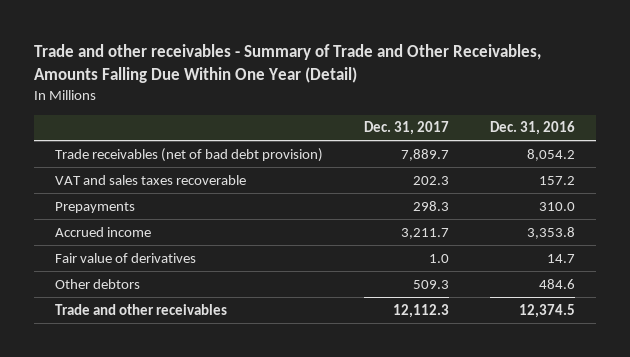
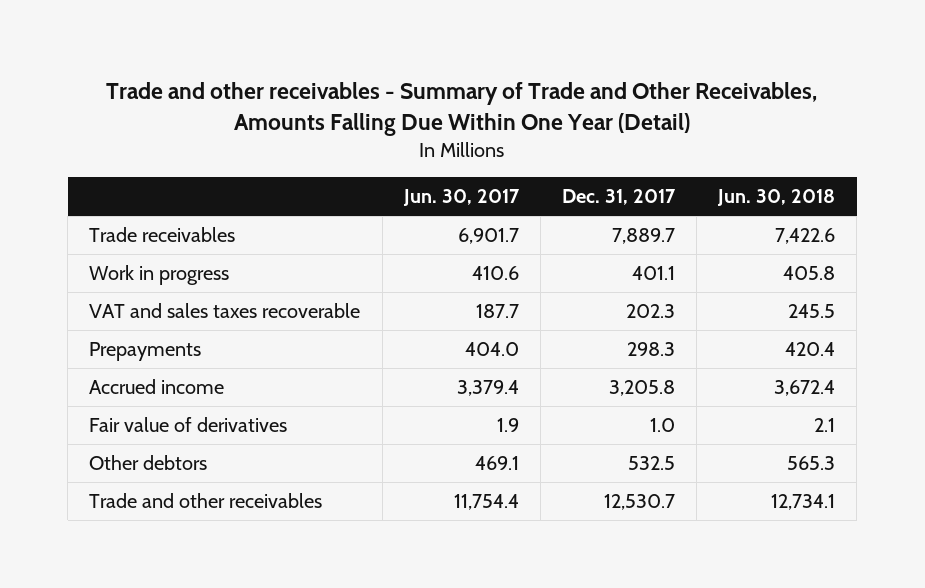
- | Dec. 31, 2017 | Dec. 31, 2016
+ | Jun. 30, 2017 | Dec. 31, 2017 | Jun. 30, 2018
- Trade receivables (net of bad debt provision) | 7,889.7 | 8,054.2
+ Trade receivables | 6,901.7 | 7,889.7 | 7,422.6
+ Work in progress | 410.6 | 401.1 | 405.8
- Accrued income | 3,211.7 | 3,353.8
+ Accrued income | 3,379.4 | 3,205.8 | 3,672.4
- Other debtors | 509.3 | 484.6
- Trade and other receivables | 12,112.3 | 12,374.5
+ Other debtors | 469.1 | 532.5 | 565.3
+ Trade and other receivables | 11,754.4 | 12,530.7 | 12,734.1

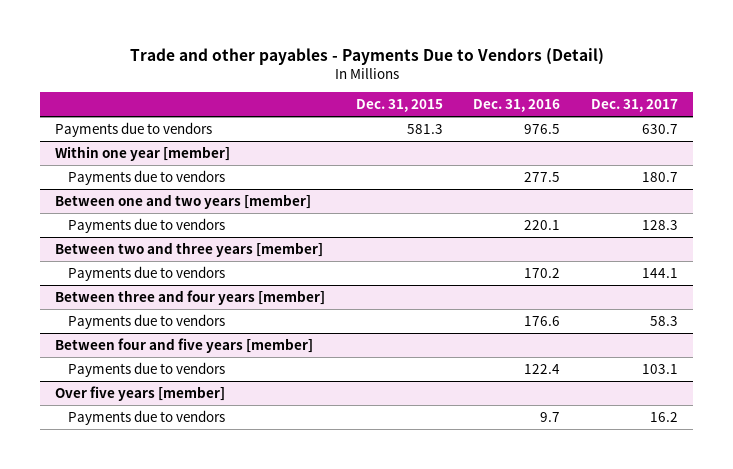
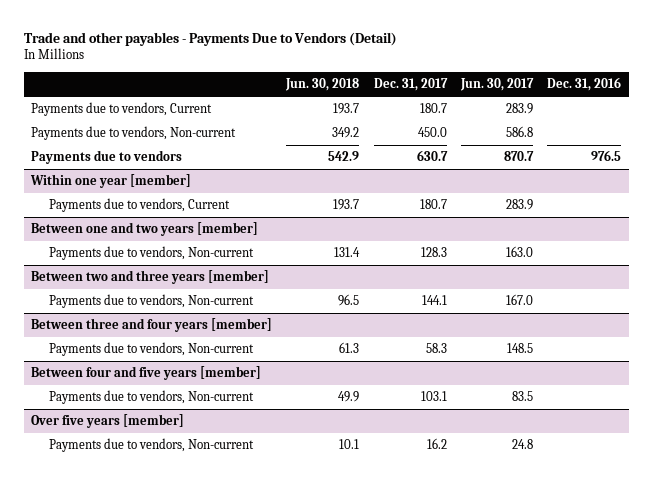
- | Dec. 31, 2015 | Dec. 31, 2016 | Dec. 31, 2017
+ | Jun. 30, 2018 | Dec. 31, 2017 | Jun. 30, 2017 | Dec. 31, 2016
+ Payments due to vendors, Current | 193.7 | 180.7 | 283.9 |
+ Payments due to vendors, Non-current | 349.2 | 450.0 | 586.8 |
@ Within one year [member]
- Payments due to vendors | | 277.5 | 180.7
+ Payments due to vendors, Current | 193.7 | 180.7 | 283.9 |
@ Between one and two years [member]
- Payments due to vendors | | 220.1 | 128.3
+ Payments due to vendors, Non-current | 131.4 | 128.3 | 163.0 |
@ Between two and three years [member]
- Payments due to vendors | | 170.2 | 144.1
+ Payments due to vendors, Non-current | 96.5 | 144.1 | 167.0 |
@ Between three and four years [member]
- Payments due to vendors | | 176.6 | 58.3
+ Payments due to vendors, Non-current | 61.3 | 58.3 | 148.5 |
@ Between four and five years [member]
- Payments due to vendors | | 122.4 | 103.1
+ Payments due to vendors, Non-current | 49.9 | 103.1 | 83.5 |
@ Over five years [member]
- Payments due to vendors | | 9.7 | 16.2
+ Payments due to vendors, Non-current | 10.1 | 16.2 | 24.8 |

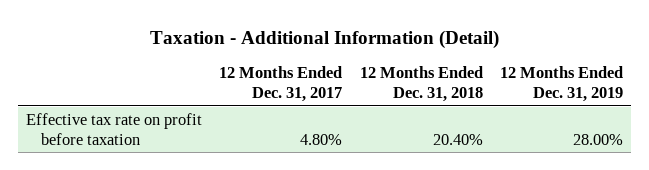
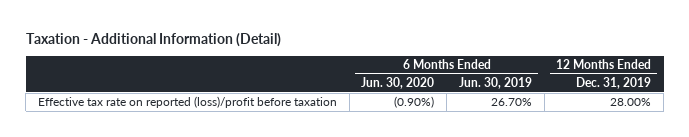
- | 12 Months Ended Dec. 31, 2017 | 12 Months Ended Dec. 31, 2018 | 12 Months Ended Dec. 31, 2019
+ | 6 Months Ended Jun. 30, 2020 | 6 Months Ended Jun. 30, 2019 | 12 Months Ended Dec. 31, 2019
- Effective tax rate on profit before taxation | 4.80% | 20.40% | 28.00%
+ Effective tax rate on reported (loss)/profit before taxation | (0.90%) | 26.70% | 28.00%

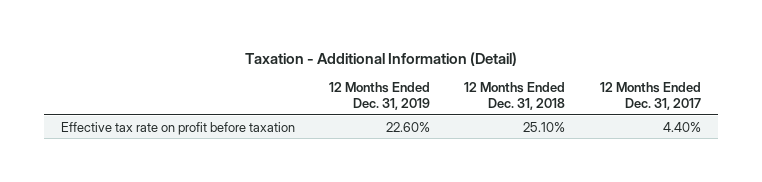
- | 6 Months Ended Jun. 30, 2020 | 6 Months Ended Jun. 30, 2019 | 12 Months Ended Dec. 31, 2019
+ | 12 Months Ended Dec. 31, 2019 | 12 Months Ended Dec. 31, 2018 | 12 Months Ended Dec. 31, 2017
- Effective tax rate on reported (loss)/profit before taxation | (0.90%) | 26.70% | 28.00%
+ Effective tax rate on profit before taxation | 22.60% | 25.10% | 4.40%

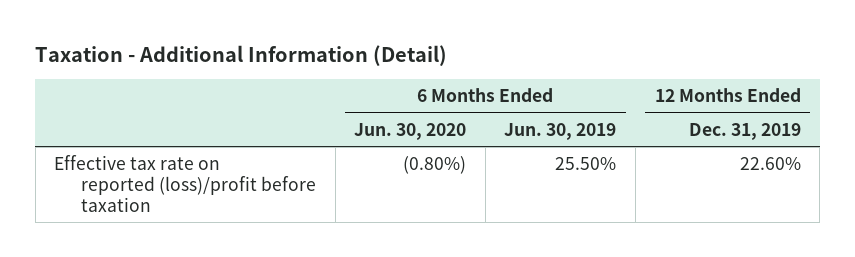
- | 12 Months Ended Dec. 31, 2019 | 12 Months Ended Dec. 31, 2018 | 12 Months Ended Dec. 31, 2017
+ | 6 Months Ended Jun. 30, 2020 | 6 Months Ended Jun. 30, 2019 | 12 Months Ended Dec. 31, 2019
- Effective tax rate on profit before taxation | 22.60% | 25.10% | 4.40%
+ Effective tax rate on reported (loss)/profit before taxation | (0.80%) | 25.50% | 22.60%

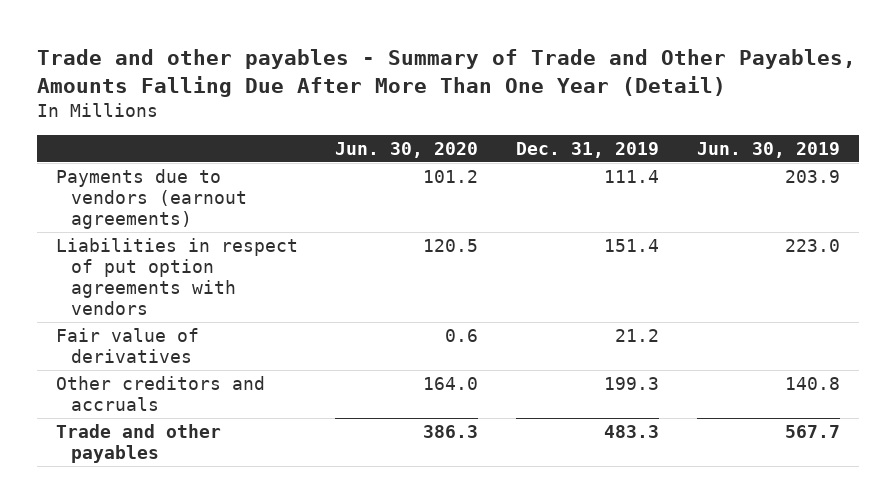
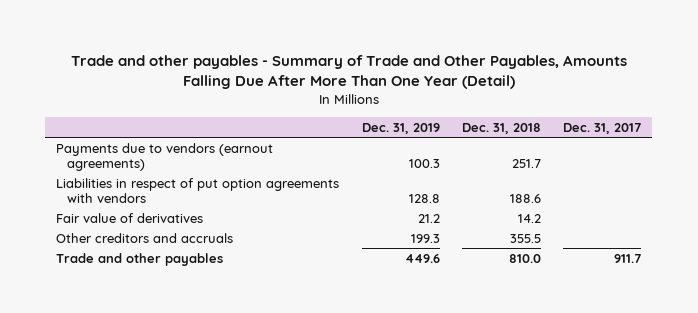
- | Jun. 30, 2020 | Dec. 31, 2019 | Jun. 30, 2019
+ | Dec. 31, 2019 | Dec. 31, 2018 | Dec. 31, 2017
- Payments due to vendors (earnout agreements) | 101.2 | 111.4 | 203.9
- Liabilities in respect of put option agreements with vendors | 120.5 | 151.4 | 223.0
+ Payments due to vendors (earnout agreements) | 100.3 | 251.7 |
+ Liabilities in respect of put option agreements with vendors | 128.8 | 188.6 |
- Trade and other payables | 386.3 | 483.3 | 567.7
+ Trade and other payables | 449.6 | 810.0 | 911.7

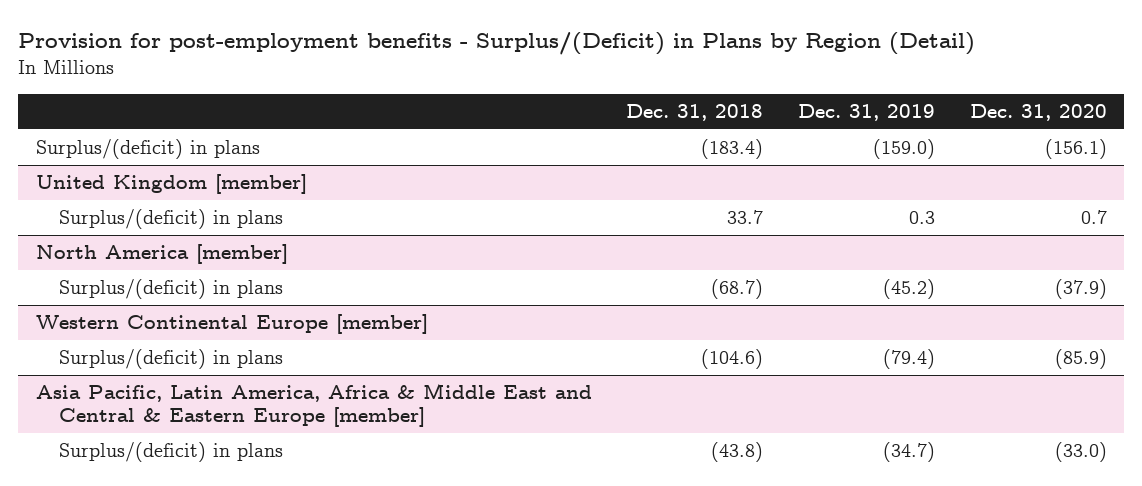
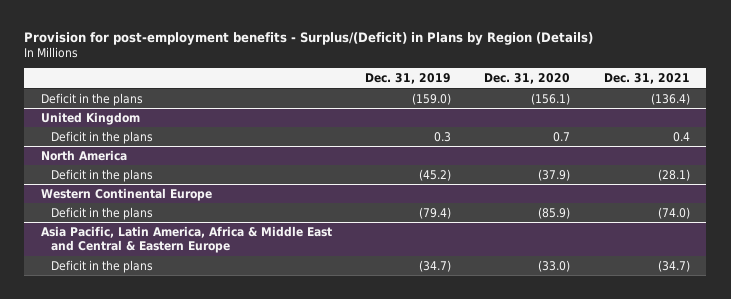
- Provision for post-employment benefits - Surplus/(Deficit) in Plans by Region (Detail)
+ Provision for post-employment benefits - Surplus/(Deficit) in Plans by Region (Details)
- | Dec. 31, 2018 | Dec. 31, 2019 | Dec. 31, 2020
+ | Dec. 31, 2019 | Dec. 31, 2020 | Dec. 31, 2021
- Surplus/(deficit) in plans | (183.4) | (159.0) | (156.1)
- United Kingdom [member]
- Surplus/(deficit) in plans | 33.7 | 0.3 | 0.7
- North America [member]
- Surplus/(deficit) in plans | (68.7) | (45.2) | (37.9)
- Western Continental Europe [member]
- Surplus/(deficit) in plans | (104.6) | (79.4) | (85.9)
- Asia Pacific, Latin America, Africa & Middle East and Central & Eastern Europe [member]
- Surplus/(deficit) in plans | (43.8) | (34.7) | (33.0)
+ Deficit in the plans | (159.0) | (156.1) | (136.4)
+ United Kingdom
+ Deficit in the plans | 0.3 | 0.7 | 0.4
+ North America
+ Deficit in the plans | (45.2) | (37.9) | (28.1)
+ Western Continental Europe
+ Deficit in the plans | (79.4) | (85.9) | (74.0)
+ Asia Pacific, Latin America, Africa & Middle East and Central & Eastern Europe
+ Deficit in the plans | (34.7) | (33.0) | (34.7)

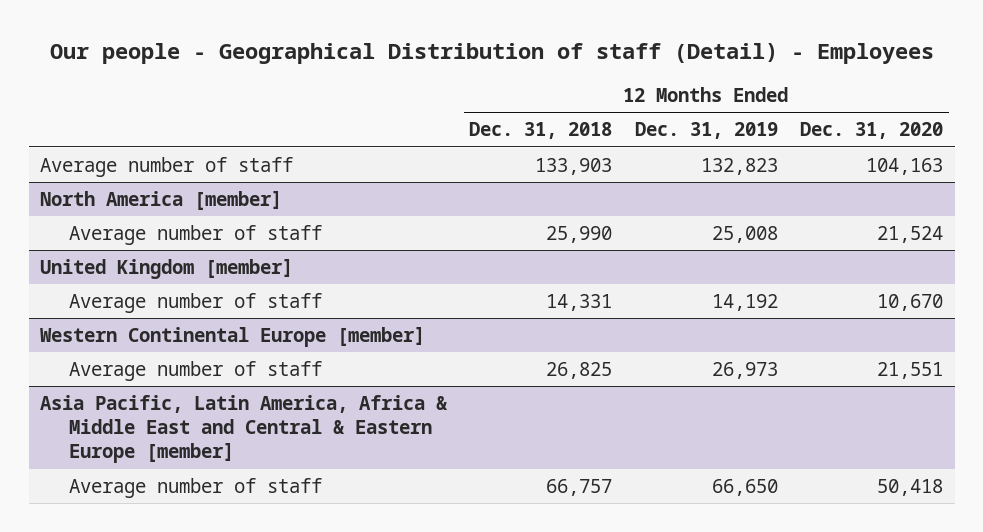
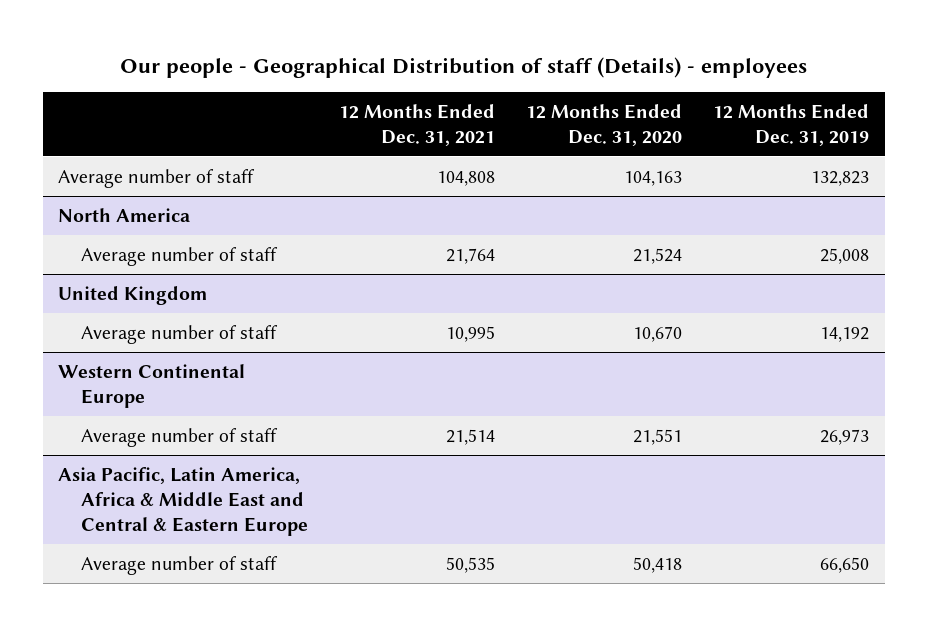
- Our people - Geographical Distribution of staff (Detail) - Employees
+ Our people - Geographical Distribution of staff (Details) - employees
- | 12 Months Ended Dec. 31, 2018 | 12 Months Ended Dec. 31, 2019 | 12 Months Ended Dec. 31, 2020
+ | 12 Months Ended Dec. 31, 2021 | 12 Months Ended Dec. 31, 2020 | 12 Months Ended Dec. 31, 2019
- North America [member]
+ North America
- United Kingdom [member]
+ United Kingdom
- Western Continental Europe [member]
+ Western Continental Europe
- Asia Pacific, Latin America, Africa & Middle East and Central & Eastern Europe [member]
+ Asia Pacific, Latin America, Africa & Middle East and Central & Eastern Europe

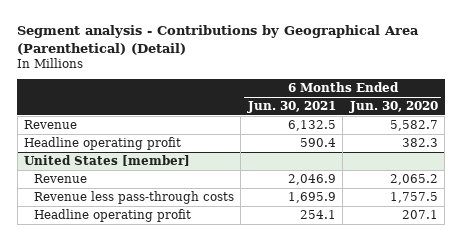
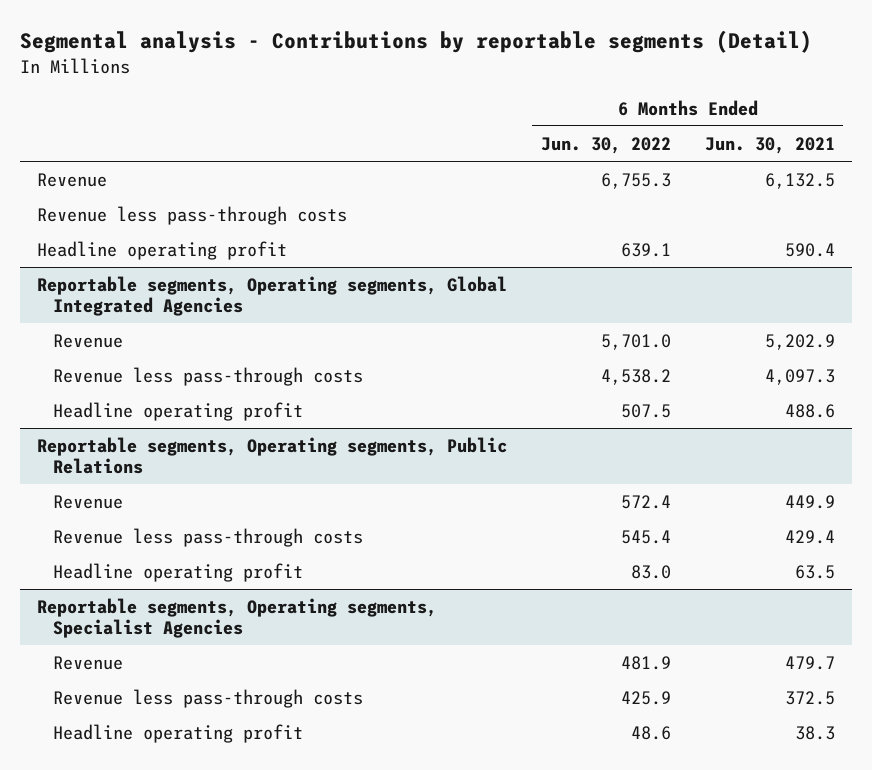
- Segment analysis - Contributions by Geographical Area (Parenthetical) (Detail)
+ Segmental analysis - Contributions by reportable segments (Detail)
- | 6 Months Ended Jun. 30, 2021 | 6 Months Ended Jun. 30, 2020
+ | 6 Months Ended Jun. 30, 2022 | 6 Months Ended Jun. 30, 2021
+ Revenue less pass-through costs
- United States [member]
- Revenue | 2,046.9 | 2,065.2
- Revenue less pass-through costs | 1,695.9 | 1,757.5
- Headline operating profit | 254.1 | 207.1
+ Reportable segments, Operating segments, Global Integrated Agencies
+ Revenue | 5,701.0 | 5,202.9
+ Revenue less pass-through costs | 4,538.2 | 4,097.3
+ Headline operating profit | 507.5 | 488.6
+ Reportable segments, Operating segments, Public Relations
+ Revenue | 572.4 | 449.9
+ Revenue less pass-through costs | 545.4 | 429.4
+ Headline operating profit | 83.0 | 63.5
+ Reportable segments, Operating segments, Specialist Agencies
+ Revenue | 481.9 | 479.7
+ Revenue less pass-through costs | 425.9 | 372.5
+ Headline operating profit | 48.6 | 38.3

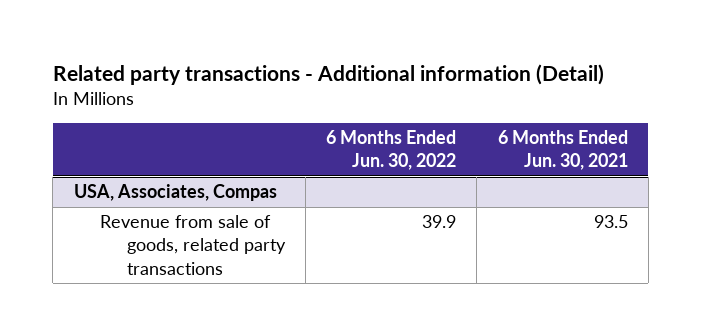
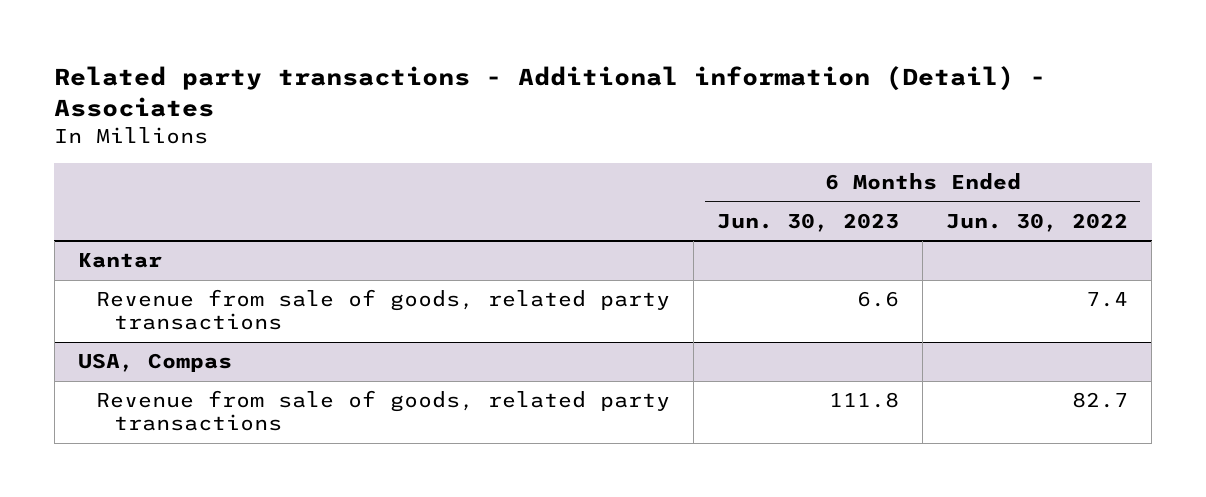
- Related party transactions - Additional information (Detail)
+ Related party transactions - Additional information (Detail) - Associates
- | 6 Months Ended Jun. 30, 2022 | 6 Months Ended Jun. 30, 2021
+ | 6 Months Ended Jun. 30, 2023 | 6 Months Ended Jun. 30, 2022
- USA, Associates, Compas
- Revenue from sale of goods, related party transactions | 39.9 | 93.5
+ Kantar
+ Revenue from sale of goods, related party transactions | 6.6 | 7.4
+ USA, Compas
+ Revenue from sale of goods, related party transactions | 111.8 | 82.7

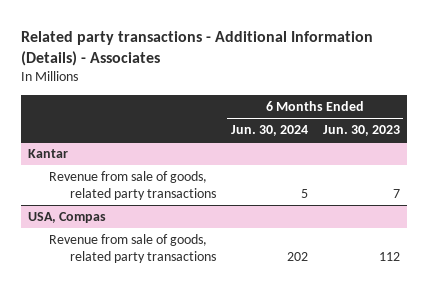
- Related party transactions - Additional information (Detail) - Associates
+ Related party transactions - Additional Information (Details) - Associates
- | 6 Months Ended Jun. 30, 2023 | 6 Months Ended Jun. 30, 2022
+ | 6 Months Ended Jun. 30, 2024 | 6 Months Ended Jun. 30, 2023
@ Kantar
- Revenue from sale of goods, related party transactions | 6.6 | 7.4
+ Revenue from sale of goods, related party transactions | 5 | 7
@ USA, Compas
- Revenue from sale of goods, related party transactions | 111.8 | 82.7
+ Revenue from sale of goods, related party transactions | 202 | 112

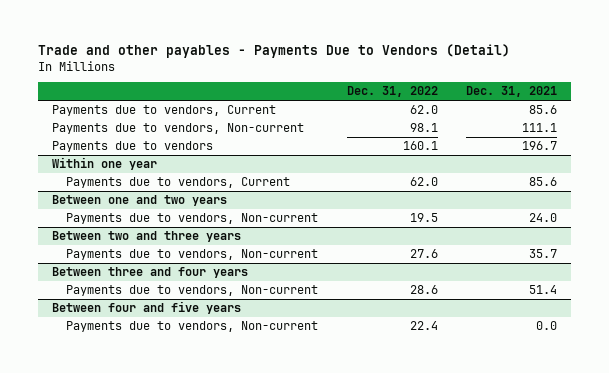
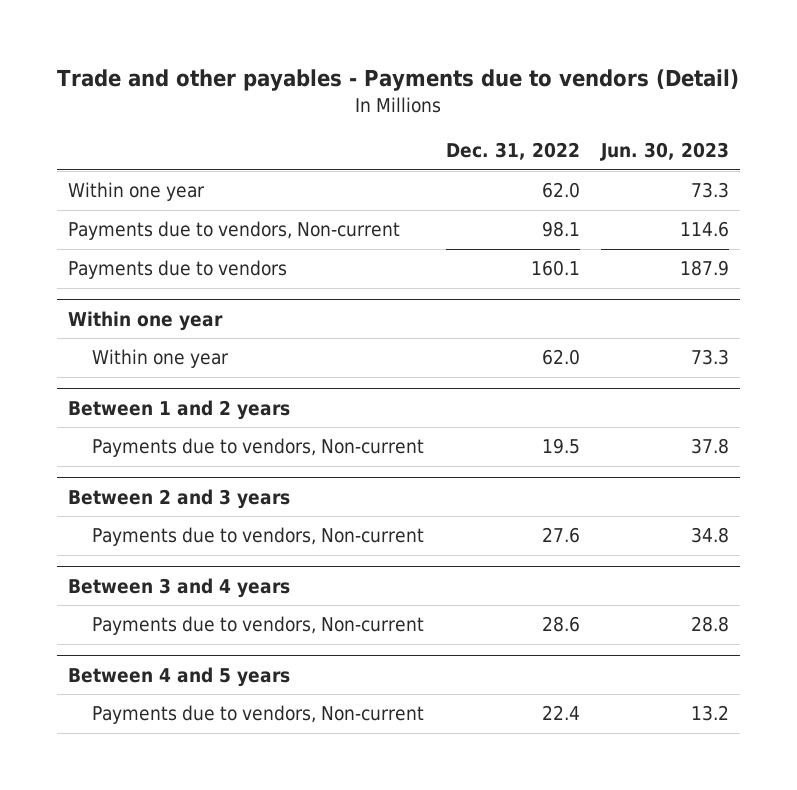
- Trade and other payables - Payments Due to Vendors (Detail)
+ Trade and other payables - Payments due to vendors (Detail)
- | Dec. 31, 2022 | Dec. 31, 2021
+ | Dec. 31, 2022 | Jun. 30, 2023
- Payments due to vendors, Current | 62.0 | 85.6
+ Within one year | 62.0 | 73.3
@ Within one year
- Payments due to vendors, Current | 62.0 | 85.6
- Between one and two years
@ Within one year
+ Within one year | 62.0 | 73.3
+ Between 1 and 2 years
- Between two and three years
+ Between 2 and 3 years
- Between three and four years
+ Between 3 and 4 years
- Between four and five years
+ Between 4 and 5 years

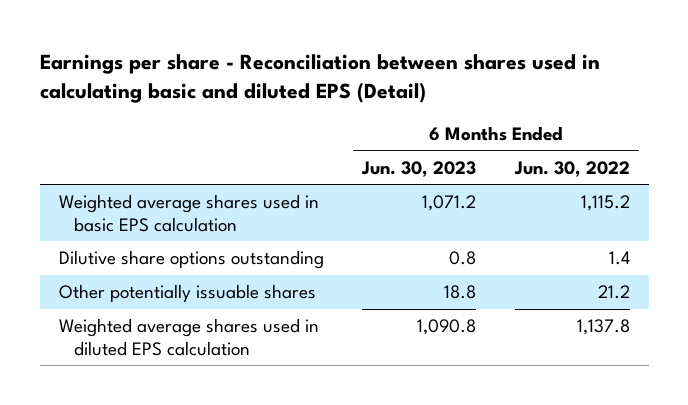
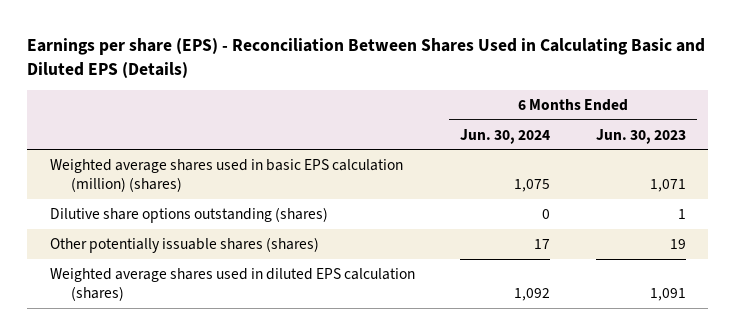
- Earnings per share - Reconciliation between shares used in calculating basic and diluted EPS (Detail)
+ Earnings per share (EPS) - Reconciliation Between Shares Used in Calculating Basic and Diluted EPS (Details)
- | 6 Months Ended Jun. 30, 2023 | 6 Months Ended Jun. 30, 2022
+ | 6 Months Ended Jun. 30, 2024 | 6 Months Ended Jun. 30, 2023
- Weighted average shares used in basic EPS calculation | 1,071.2 | 1,115.2
- Dilutive share options outstanding | 0.8 | 1.4
- Other potentially issuable shares | 18.8 | 21.2
- Weighted average shares used in diluted EPS calculation | 1,090.8 | 1,137.8
+ Weighted average shares used in basic EPS calculation (million) (shares) | 1,075 | 1,071
+ Dilutive share options outstanding (shares) | 0 | 1
+ Other potentially issuable shares (shares) | 17 | 19
+ Weighted average shares used in diluted EPS calculation (shares) | 1,092 | 1,091

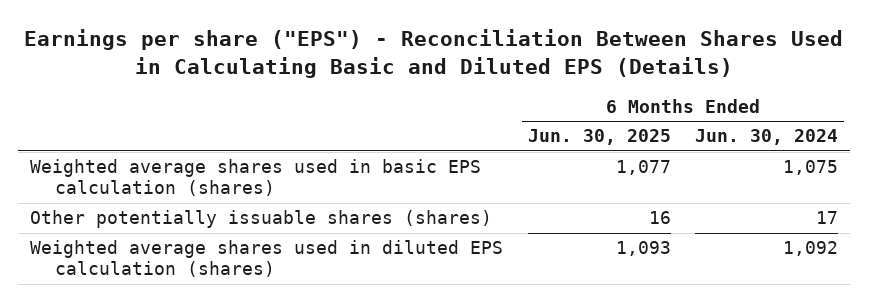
- Earnings per share (EPS) - Reconciliation Between Shares Used in Calculating Basic and Diluted EPS (Details)
+ Earnings per share ("EPS") - Reconciliation Between Shares Used in Calculating Basic and Diluted EPS (Details)
- | 6 Months Ended Jun. 30, 2024 | 6 Months Ended Jun. 30, 2023
+ | 6 Months Ended Jun. 30, 2025 | 6 Months Ended Jun. 30, 2024
- Weighted average shares used in basic EPS calculation (million) (shares) | 1,075 | 1,071
- Dilutive share options outstanding (shares) | 0 | 1
+ Weighted average shares used in basic EPS calculation (shares) | 1,077 | 1,075

